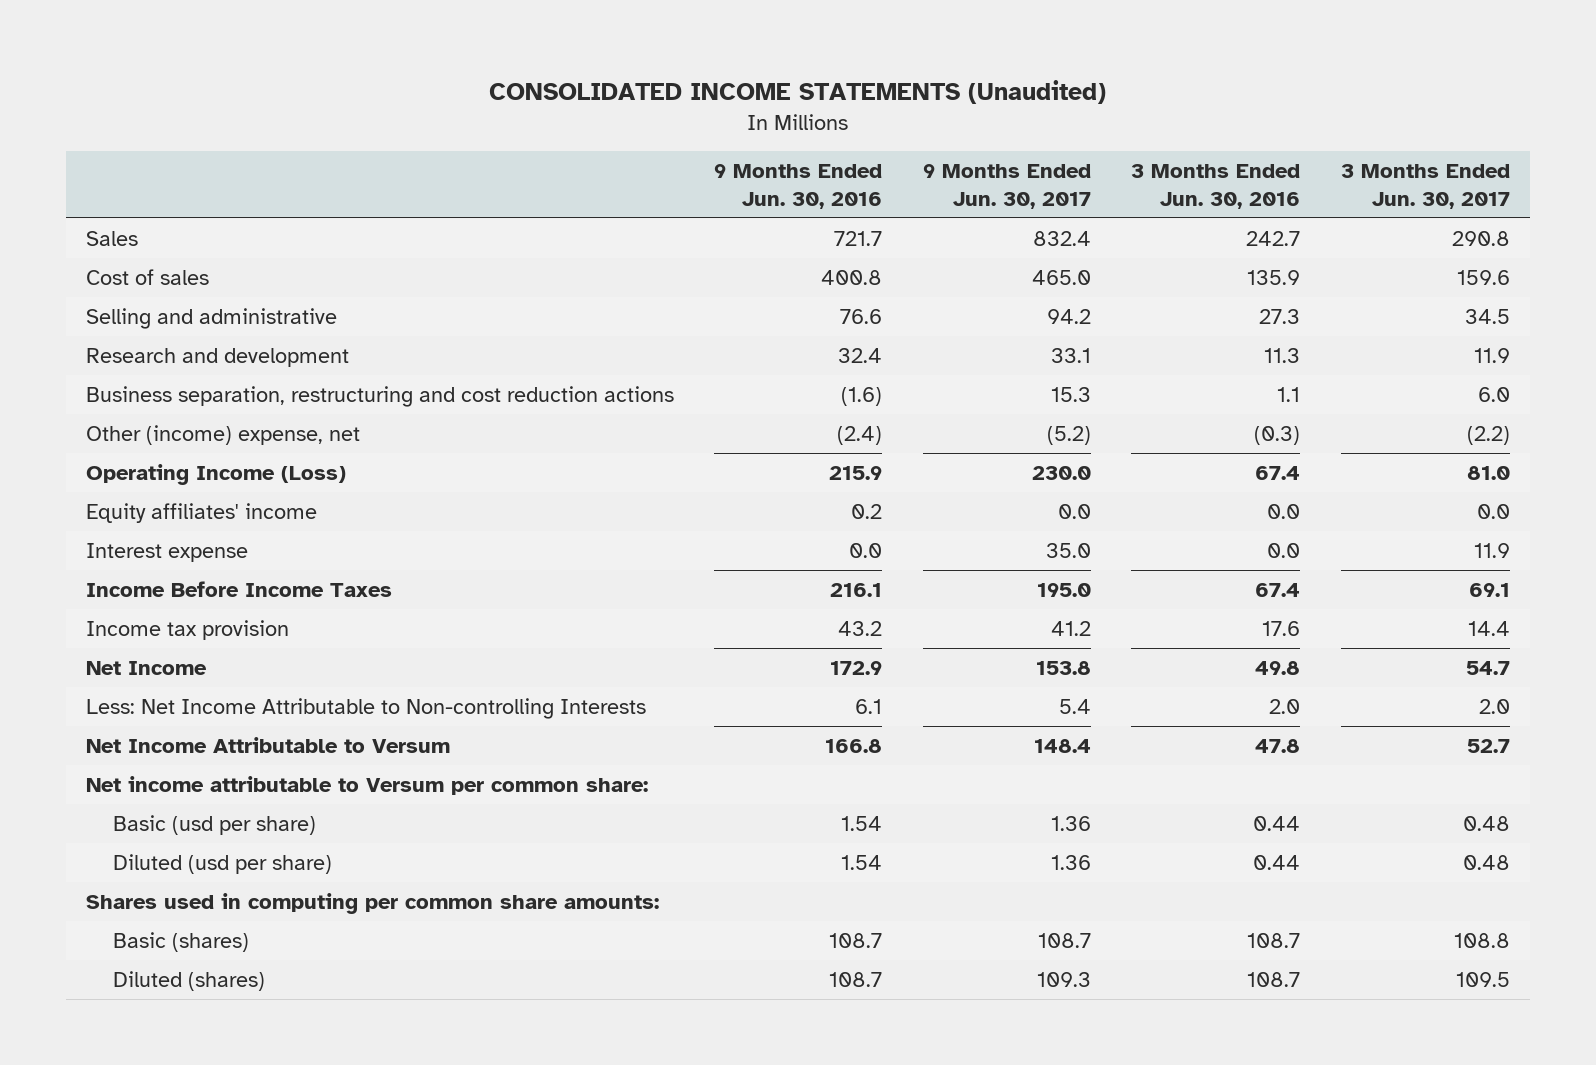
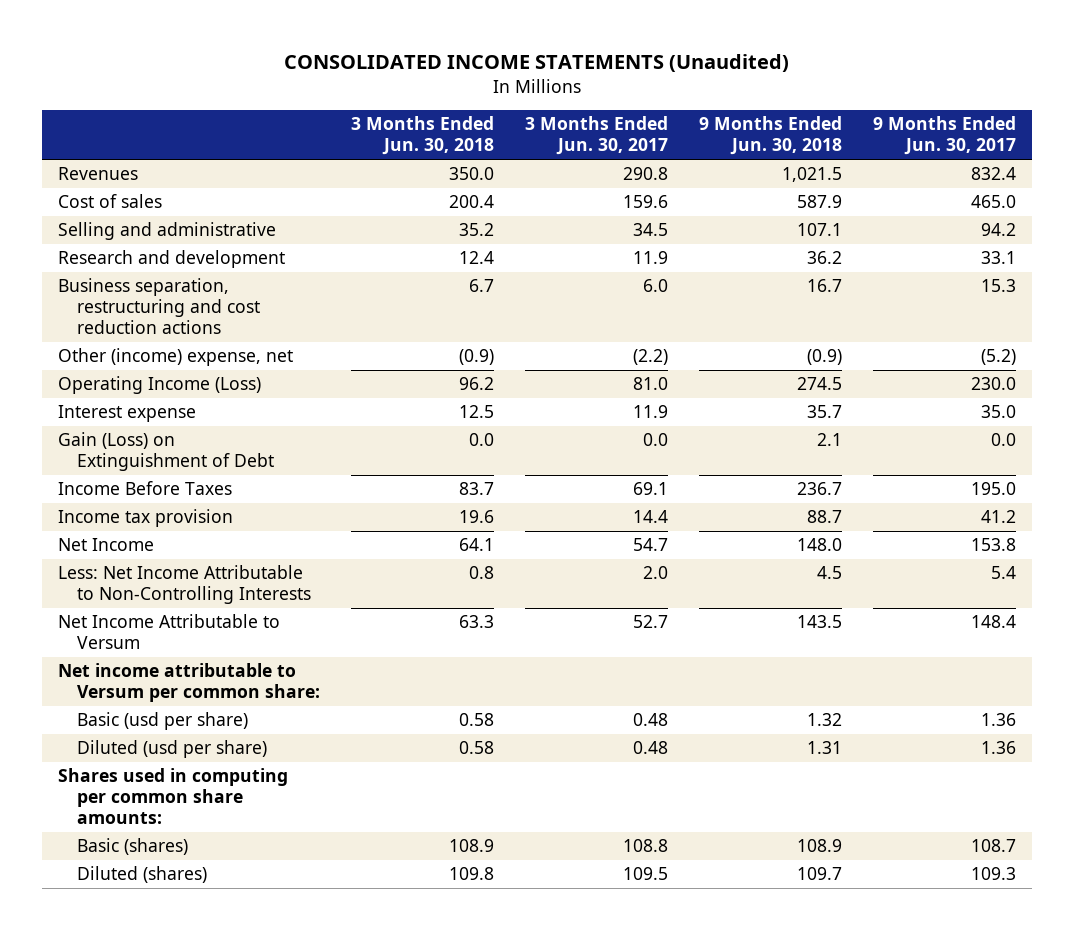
- | 9 Months Ended Jun. 30, 2016 | 9 Months Ended Jun. 30, 2017 | 3 Months Ended Jun. 30, 2016 | 3 Months Ended Jun. 30, 2017
+ | 3 Months Ended Jun. 30, 2018 | 3 Months Ended Jun. 30, 2017 | 9 Months Ended Jun. 30, 2018 | 9 Months Ended Jun. 30, 2017
- Sales | 721.7 | 832.4 | 242.7 | 290.8
+ Revenues | 350.0 | 290.8 | 1,021.5 | 832.4
- Equity affiliates' income | 0.2 | 0.0 | 0.0 | 0.0
- Income Before Income Taxes | 216.1 | 195.0 | 67.4 | 69.1
+ Gain (Loss) on Extinguishment of Debt | 0.0 | 0.0 | 2.1 | 0.0
+ Income Before Taxes | 83.7 | 69.1 | 236.7 | 195.0
- Less: Net Income Attributable to Non-controlling Interests | 6.1 | 5.4 | 2.0 | 2.0
+ Less: Net Income Attributable to Non-Controlling Interests | 0.8 | 2.0 | 4.5 | 5.4

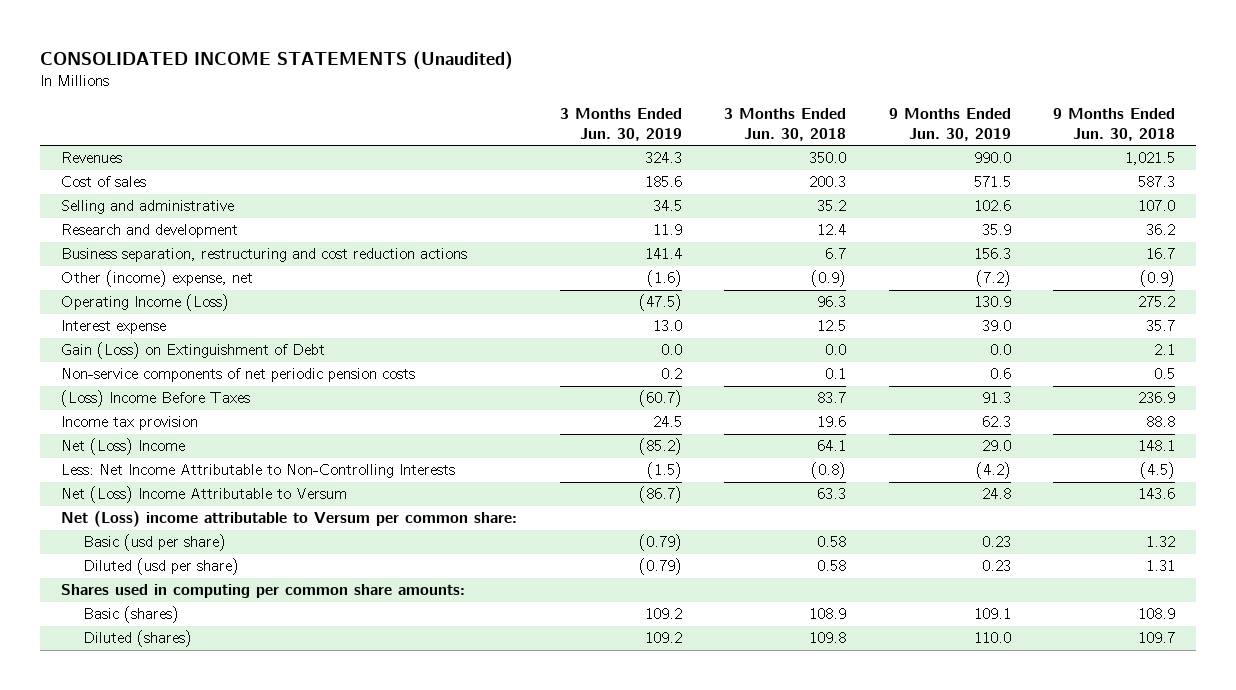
- | 3 Months Ended Jun. 30, 2018 | 3 Months Ended Jun. 30, 2017 | 9 Months Ended Jun. 30, 2018 | 9 Months Ended Jun. 30, 2017
+ | 3 Months Ended Jun. 30, 2019 | 3 Months Ended Jun. 30, 2018 | 9 Months Ended Jun. 30, 2019 | 9 Months Ended Jun. 30, 2018
- Cost of sales | 200.4 | 159.6 | 587.9 | 465.0
- Selling and administrative | 35.2 | 34.5 | 107.1 | 94.2
+ Cost of sales | 185.6 | 200.3 | 571.5 | 587.3
+ Selling and administrative | 34.5 | 35.2 | 102.6 | 107.0
- Operating Income (Loss) | 96.2 | 81.0 | 274.5 | 230.0
+ Operating Income (Loss) | (47.5) | 96.3 | 130.9 | 275.2
- Income Before Taxes | 83.7 | 69.1 | 236.7 | 195.0
- Income tax provision | 19.6 | 14.4 | 88.7 | 41.2
- Net Income | 64.1 | 54.7 | 148.0 | 153.8
- Less: Net Income Attributable to Non-Controlling Interests | 0.8 | 2.0 | 4.5 | 5.4
- Net Income Attributable to Versum | 63.3 | 52.7 | 143.5 | 148.4
- Net income attributable to Versum per common share:
+ Non-service components of net periodic pension costs | 0.2 | 0.1 | 0.6 | 0.5
+ (Loss) Income Before Taxes | (60.7) | 83.7 | 91.3 | 236.9
+ Income tax provision | 24.5 | 19.6 | 62.3 | 88.8
+ Net (Loss) Income | (85.2) | 64.1 | 29.0 | 148.1
+ Less: Net Income Attributable to Non-Controlling Interests | (1.5) | (0.8) | (4.2) | (4.5)
+ Net (Loss) Income Attributable to Versum | (86.7) | 63.3 | 24.8 | 143.6
+ Net (Loss) income attributable to Versum per common share:

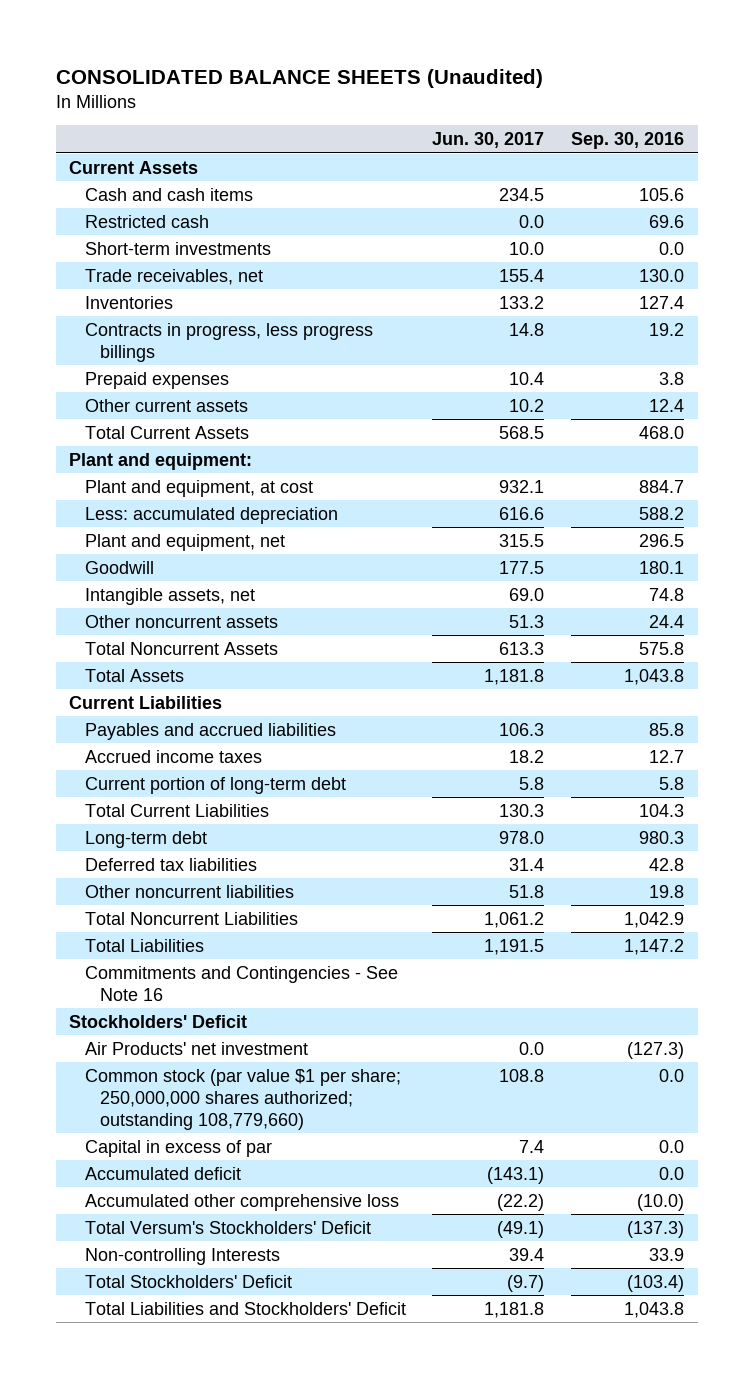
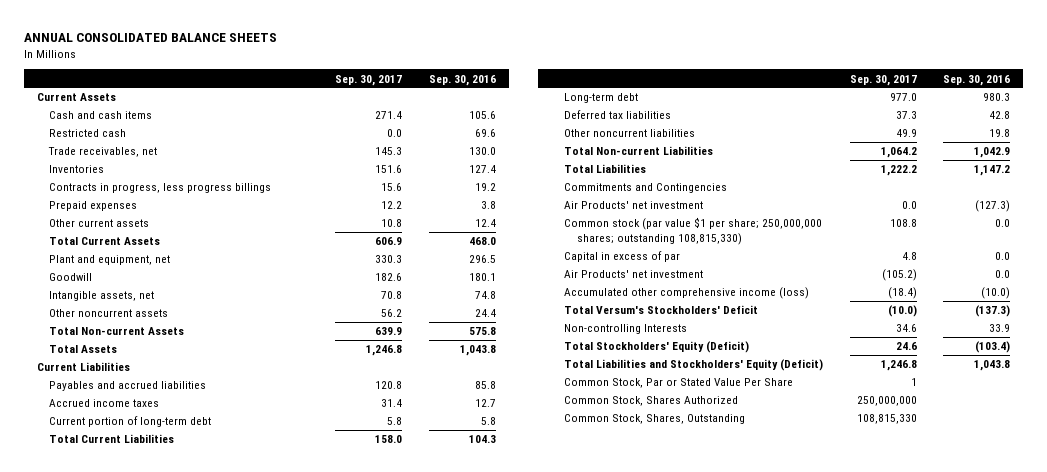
- CONSOLIDATED BALANCE SHEETS (Unaudited)
+ ANNUAL CONSOLIDATED BALANCE SHEETS
- | Jun. 30, 2017 | Sep. 30, 2016
+ | Sep. 30, 2017 | Sep. 30, 2016
- Short-term investments | 10.0 | 0.0
- Plant and equipment:
- Plant and equipment, at cost | 932.1 | 884.7
- Less: accumulated depreciation | 616.6 | 588.2
- Total Noncurrent Assets | 613.3 | 575.8
+ Total Non-current Assets | 639.9 | 575.8
- Total Noncurrent Liabilities | 1,061.2 | 1,042.9
+ Total Non-current Liabilities | 1,064.2 | 1,042.9
- Commitments and Contingencies - See Note 16
- Stockholders' Deficit
+ Commitments and Contingencies
- Common stock (par value $1 per share; 250,000,000 shares authorized; outstanding 108,779,660) | 108.8 | 0.0
+ Common stock (par value $1 per share; 250,000,000 shares; outstanding 108,815,330) | 108.8 | 0.0
- Accumulated deficit | (143.1) | 0.0
- Accumulated other comprehensive loss | (22.2) | (10.0)
+ Air Products' net investment | (105.2) | 0.0
+ Accumulated other comprehensive income (loss) | (18.4) | (10.0)
- Total Stockholders' Deficit | (9.7) | (103.4)
- Total Liabilities and Stockholders' Deficit | 1,181.8 | 1,043.8
+ Total Stockholders' Equity (Deficit) | 24.6 | (103.4)
+ Total Liabilities and Stockholders' Equity (Deficit) | 1,246.8 | 1,043.8
+ Common Stock, Par or Stated Value Per Share | 1 |
+ Common Stock, Shares Authorized | 250,000,000 |
+ Common Stock, Shares, Outstanding | 108,815,330 |

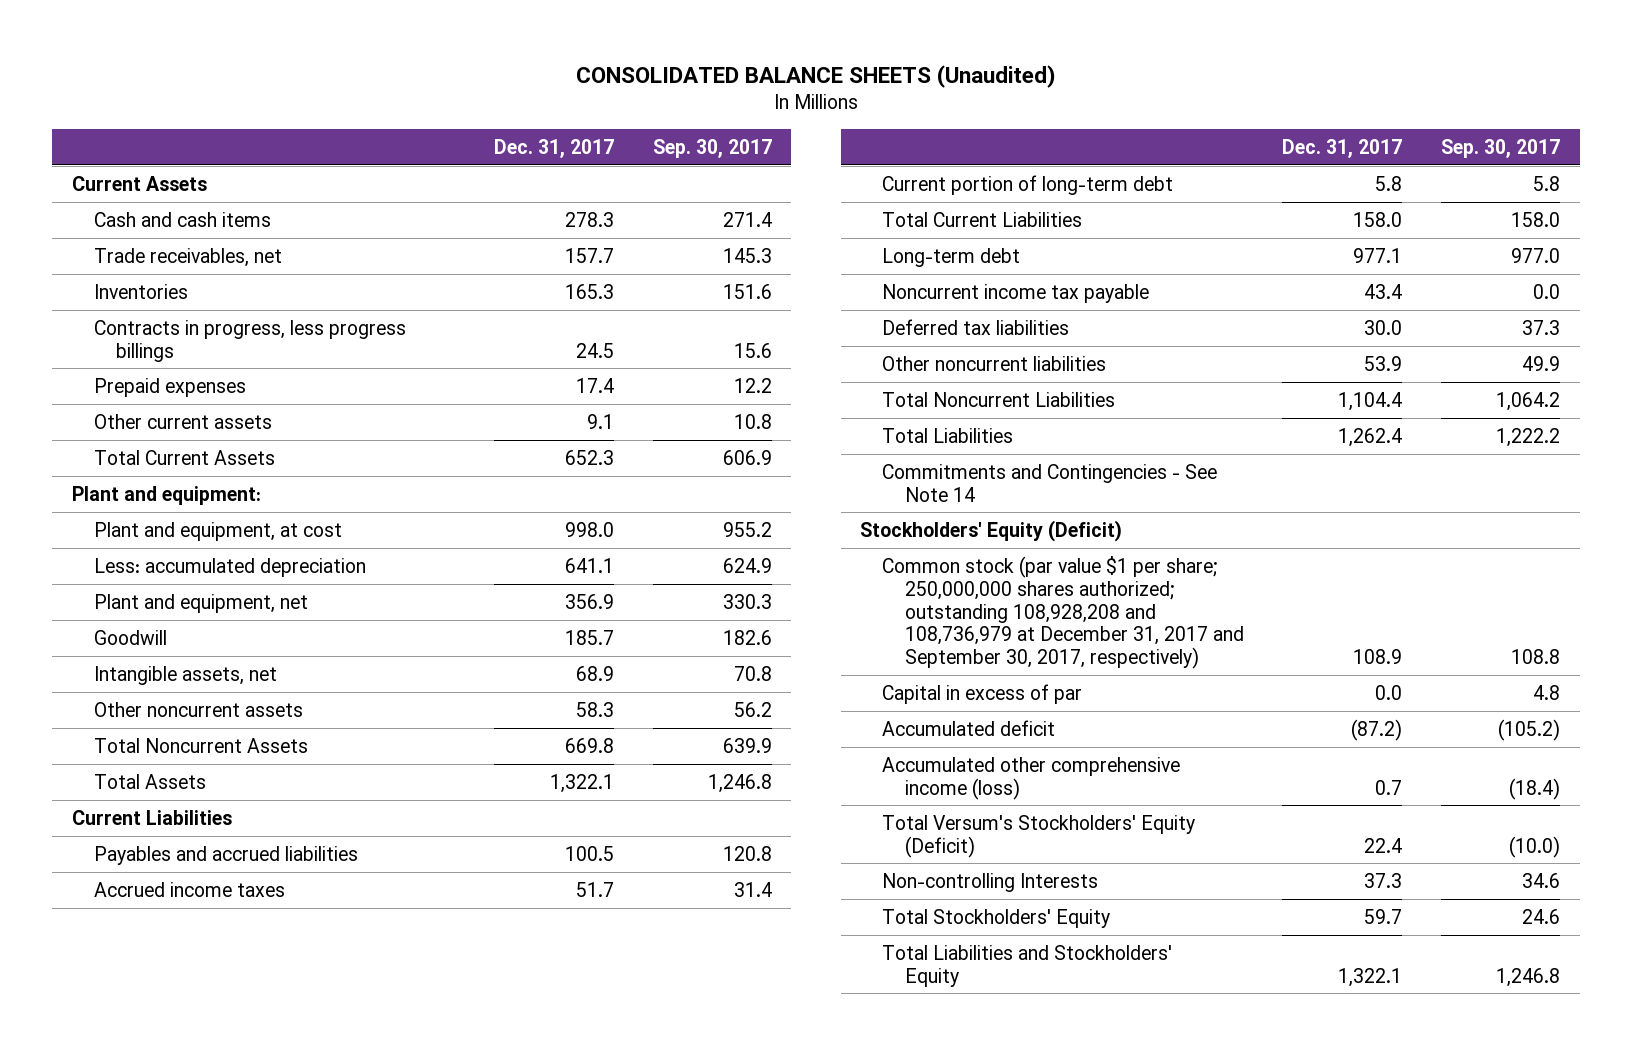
- ANNUAL CONSOLIDATED BALANCE SHEETS
+ CONSOLIDATED BALANCE SHEETS (Unaudited)
- | Sep. 30, 2017 | Sep. 30, 2016
+ | Dec. 31, 2017 | Sep. 30, 2017
- Restricted cash | 0.0 | 69.6
+ Plant and equipment:
+ Plant and equipment, at cost | 998.0 | 955.2
+ Less: accumulated depreciation | 641.1 | 624.9
- Total Non-current Assets | 639.9 | 575.8
+ Total Noncurrent Assets | 669.8 | 639.9
+ Noncurrent income tax payable | 43.4 | 0.0
- Total Non-current Liabilities | 1,064.2 | 1,042.9
+ Total Noncurrent Liabilities | 1,104.4 | 1,064.2
- Commitments and Contingencies
- Air Products' net investment | 0.0 | (127.3)
- Common stock (par value $1 per share; 250,000,000 shares; outstanding 108,815,330) | 108.8 | 0.0
+ Commitments and Contingencies - See Note 14
+ Stockholders' Equity (Deficit)
+ Common stock (par value $1 per share; 250,000,000 shares authorized; outstanding 108,928,208 and 108,736,979 at December 31, 2017 and September 30, 2017, respectively) | 108.9 | 108.8
- Air Products' net investment | (105.2) | 0.0
+ Accumulated deficit | (87.2) | (105.2)
- Total Versum's Stockholders' Deficit | (10.0) | (137.3)
+ Total Versum's Stockholders' Equity (Deficit) | 22.4 | (10.0)
- Total Stockholders' Equity (Deficit) | 24.6 | (103.4)
- Total Liabilities and Stockholders' Equity (Deficit) | 1,246.8 | 1,043.8
- Common Stock, Par or Stated Value Per Share | 1 |
- Common Stock, Shares Authorized | 250,000,000 |
- Common Stock, Shares, Outstanding | 108,815,330 |
+ Total Stockholders' Equity | 59.7 | 24.6
+ Total Liabilities and Stockholders' Equity | 1,322.1 | 1,246.8

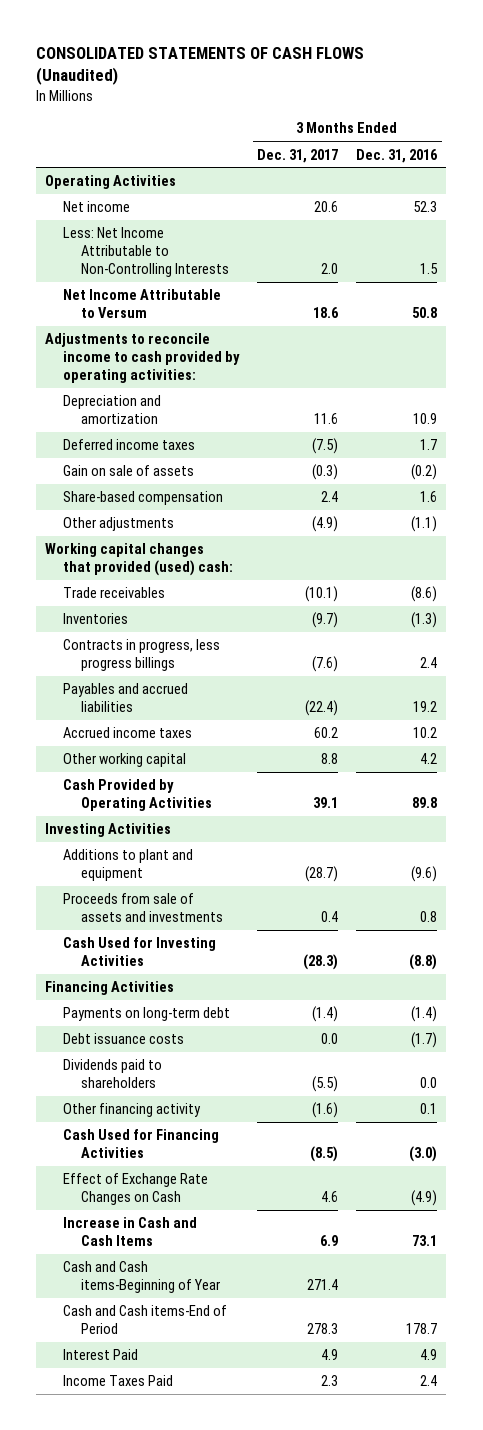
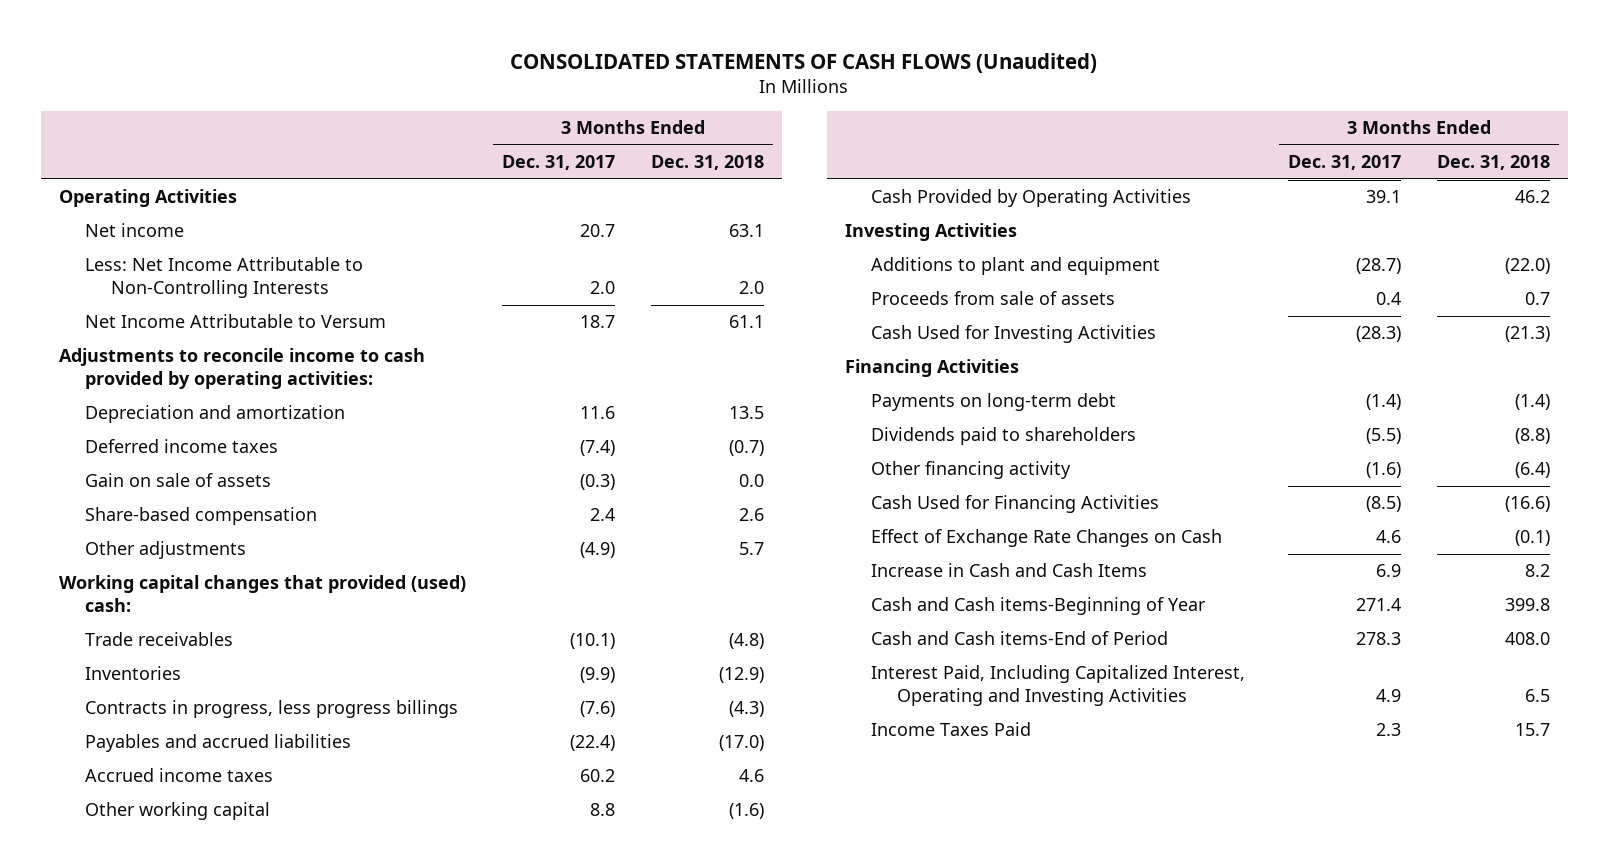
- | 3 Months Ended Dec. 31, 2017 | 3 Months Ended Dec. 31, 2016
+ | 3 Months Ended Dec. 31, 2017 | 3 Months Ended Dec. 31, 2018
- Net income | 20.6 | 52.3
+ Net income | 20.7 | 63.1
- Net Income Attributable to Versum | 18.6 | 50.8
+ Net Income Attributable to Versum | 18.7 | 61.1
- Deferred income taxes | (7.5) | 1.7
+ Deferred income taxes | (7.4) | (0.7)
- Inventories | (9.7) | (1.3)
+ Inventories | (9.9) | (12.9)
- Proceeds from sale of assets and investments | 0.4 | 0.8
+ Proceeds from sale of assets | 0.4 | 0.7
- Debt issuance costs | 0.0 | (1.7)
- Interest Paid | 4.9 | 4.9
+ Interest Paid, Including Capitalized Interest, Operating and Investing Activities | 4.9 | 6.5

